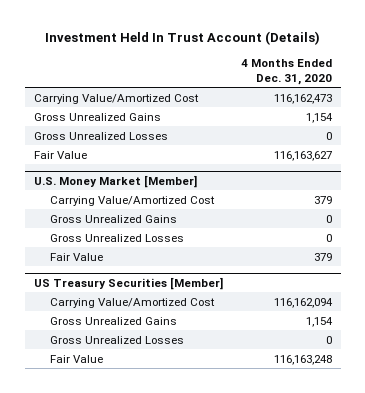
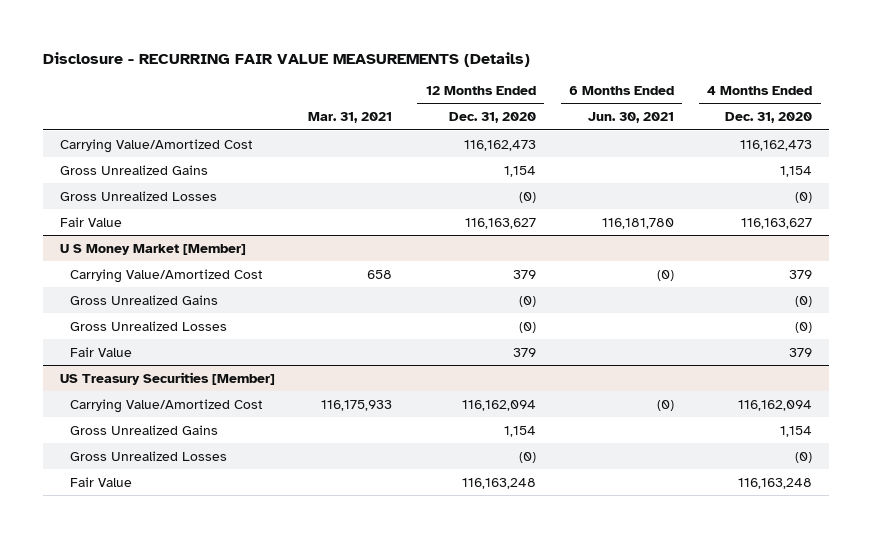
- Investment Held In Trust Account (Details)
+ Disclosure - RECURRING FAIR VALUE MEASUREMENTS (Details)
- | 4 Months Ended Dec. 31, 2020
+ | Mar. 31, 2021 | 12 Months Ended Dec. 31, 2020 | 6 Months Ended Jun. 30, 2021 | 4 Months Ended Dec. 31, 2020
- Gross Unrealized Losses | 0
+ Gross Unrealized Losses | | (0) | | (0)
- U.S. Money Market [Member]
+ U S Money Market [Member]
- Gross Unrealized Gains | 0
- Gross Unrealized Losses | 0
+ Gross Unrealized Gains | | (0) | | (0)
+ Gross Unrealized Losses | | (0) | | (0)
@ US Treasury Securities [Member]
- Gross Unrealized Losses | 0
+ Gross Unrealized Losses | | (0) | | (0)

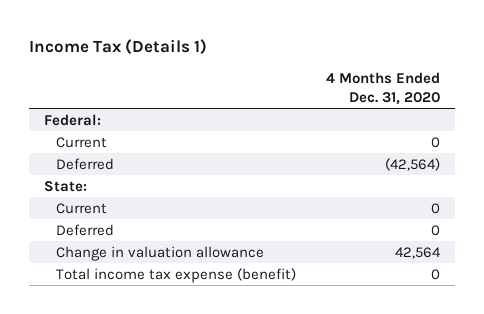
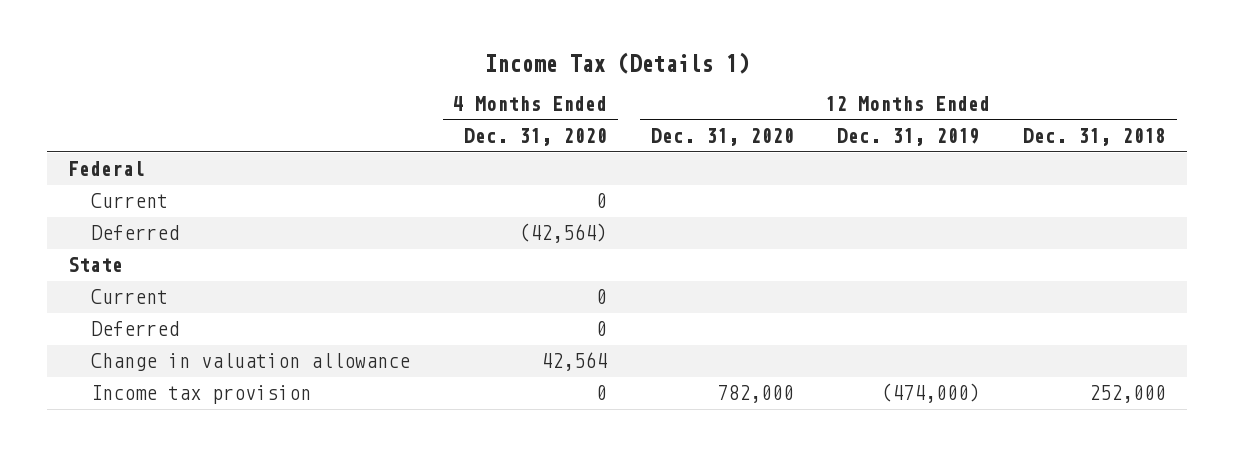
- | 4 Months Ended Dec. 31, 2020
+ | 4 Months Ended Dec. 31, 2020 | 12 Months Ended Dec. 31, 2020 | 12 Months Ended Dec. 31, 2019 | 12 Months Ended Dec. 31, 2018
- Federal:
+ Federal
- State:
+ State
- Total income tax expense (benefit) | 0
+ Income tax provision | 0 | 782,000 | (474,000) | 252,000

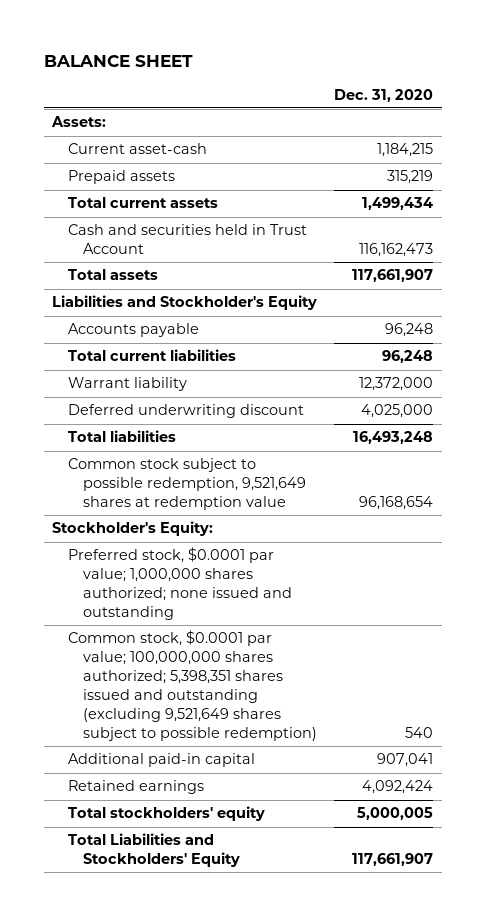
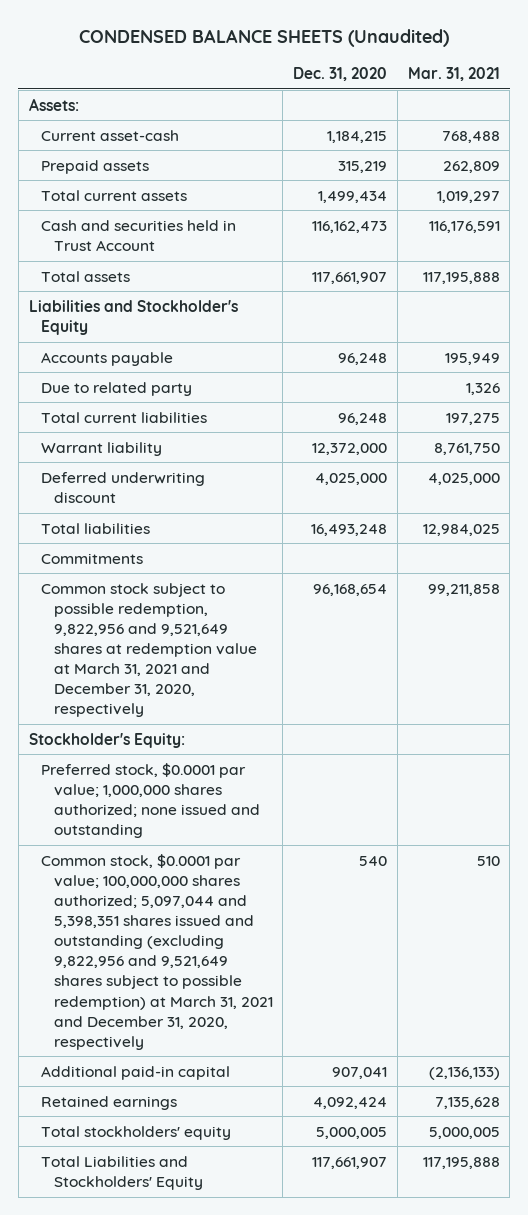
- BALANCE SHEET
+ CONDENSED BALANCE SHEETS (Unaudited)
- | Dec. 31, 2020
+ | Dec. 31, 2020 | Mar. 31, 2021
+ Due to related party | | 1,326
- Common stock subject to possible redemption, 9,521,649 shares at redemption value | 96,168,654
+ Commitments
+ Common stock subject to possible redemption, 9,822,956 and 9,521,649 shares at redemption value at March 31, 2021 and December 31, 2020, respectively | 96,168,654 | 99,211,858
- Common stock, $0.0001 par value; 100,000,000 shares authorized; 5,398,351 shares issued and outstanding (excluding 9,521,649 shares subject to possible redemption) | 540
+ Common stock, $0.0001 par value; 100,000,000 shares authorized; 5,097,044 and 5,398,351 shares issued and outstanding (excluding 9,822,956 and 9,521,649 shares subject to possible redemption) at March 31, 2021 and December 31, 2020, respectively | 540 | 510

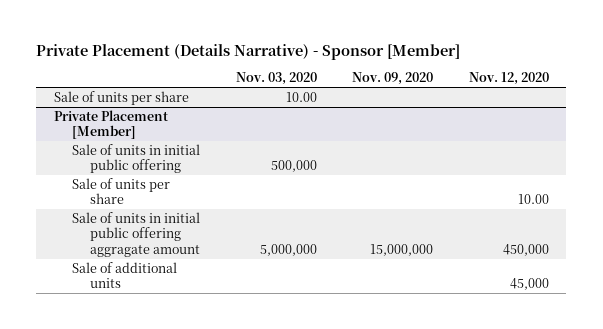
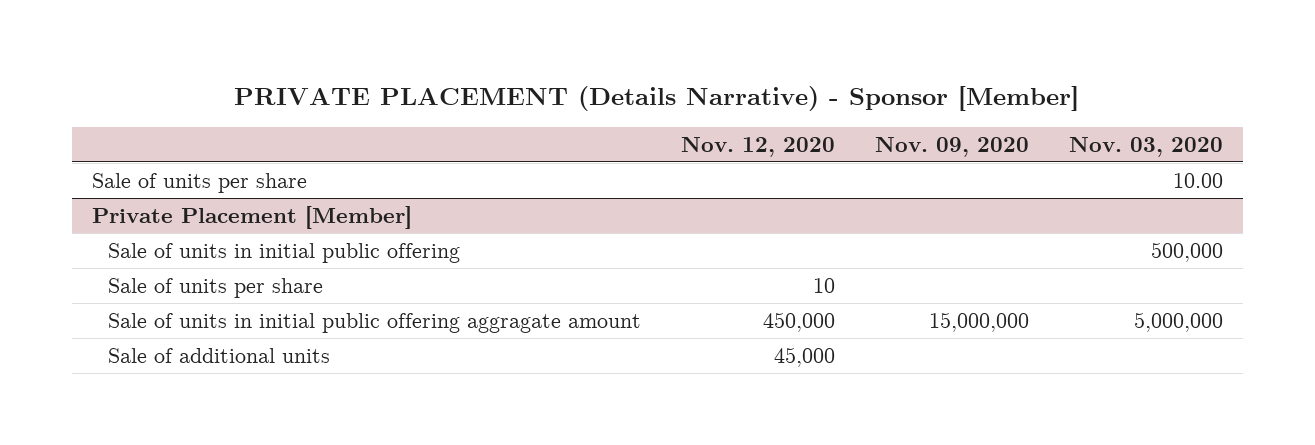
- Private Placement (Details Narrative) - Sponsor [Member]
+ PRIVATE PLACEMENT (Details Narrative) - Sponsor [Member]
- | Nov. 03, 2020 | Nov. 09, 2020 | Nov. 12, 2020
+ | Nov. 12, 2020 | Nov. 09, 2020 | Nov. 03, 2020
@ Private Placement [Member]
- Sale of units per share | | | 10.00
+ Sale of units per share | 10 | |

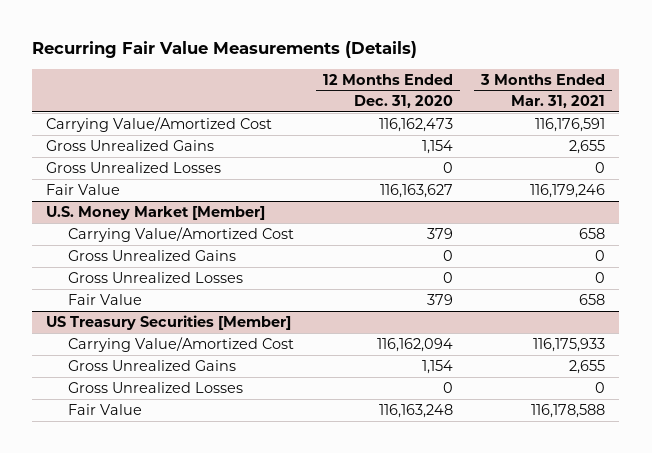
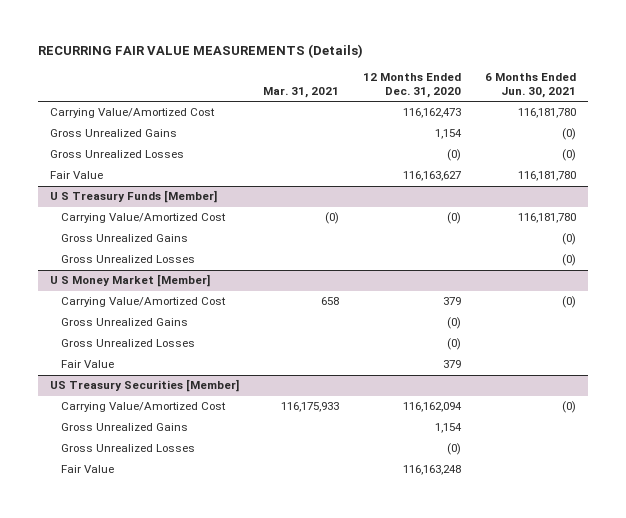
- Recurring Fair Value Measurements (Details)
+ RECURRING FAIR VALUE MEASUREMENTS (Details)
- | 12 Months Ended Dec. 31, 2020 | 3 Months Ended Mar. 31, 2021
+ | Mar. 31, 2021 | 12 Months Ended Dec. 31, 2020 | 6 Months Ended Jun. 30, 2021
- Gross Unrealized Losses | 0 | 0
+ Gross Unrealized Losses | | (0) | (0)
- U.S. Money Market [Member]
+ U S Treasury Funds [Member]
+ Carrying Value/Amortized Cost | (0) | (0) | 116,181,780
+ Gross Unrealized Gains | | | (0)
+ Gross Unrealized Losses | | | (0)
+ U S Money Market [Member]
- Gross Unrealized Gains | 0 | 0
- Gross Unrealized Losses | 0 | 0
+ Gross Unrealized Gains | | (0) |
+ Gross Unrealized Losses | | (0) |
@ US Treasury Securities [Member]
- Gross Unrealized Losses | 0 | 0
+ Gross Unrealized Losses | | (0) |

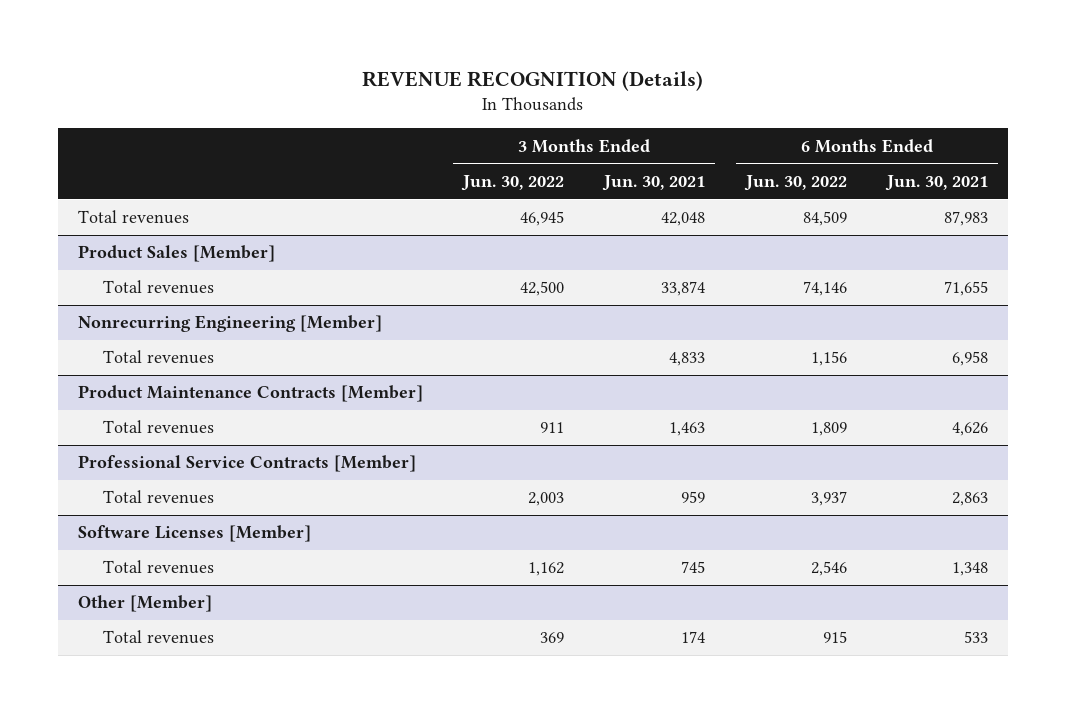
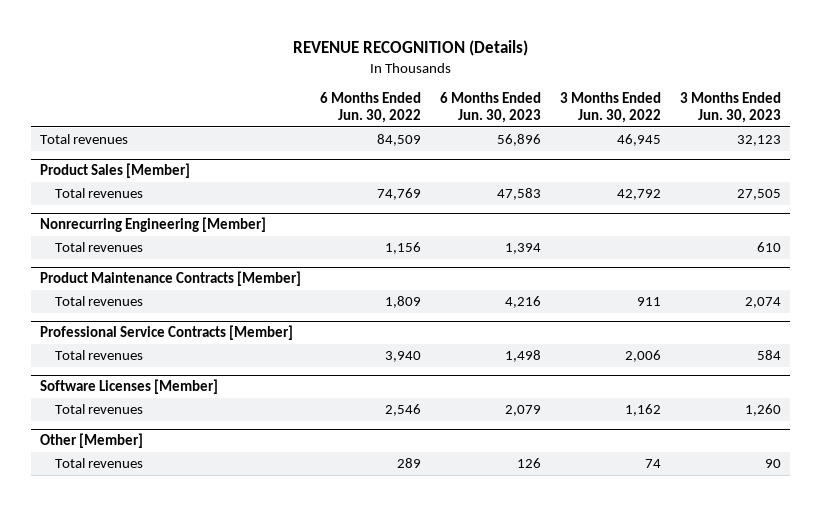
- | 3 Months Ended Jun. 30, 2022 | 3 Months Ended Jun. 30, 2021 | 6 Months Ended Jun. 30, 2022 | 6 Months Ended Jun. 30, 2021
+ | 6 Months Ended Jun. 30, 2022 | 6 Months Ended Jun. 30, 2023 | 3 Months Ended Jun. 30, 2022 | 3 Months Ended Jun. 30, 2023
@ Product Sales [Member]
- Total revenues | 42,500 | 33,874 | 74,146 | 71,655
+ Total revenues | 74,769 | 47,583 | 42,792 | 27,505
@ Professional Service Contracts [Member]
- Total revenues | 2,003 | 959 | 3,937 | 2,863
+ Total revenues | 3,940 | 1,498 | 2,006 | 584
@ Other [Member]
- Total revenues | 369 | 174 | 915 | 533
+ Total revenues | 289 | 126 | 74 | 90

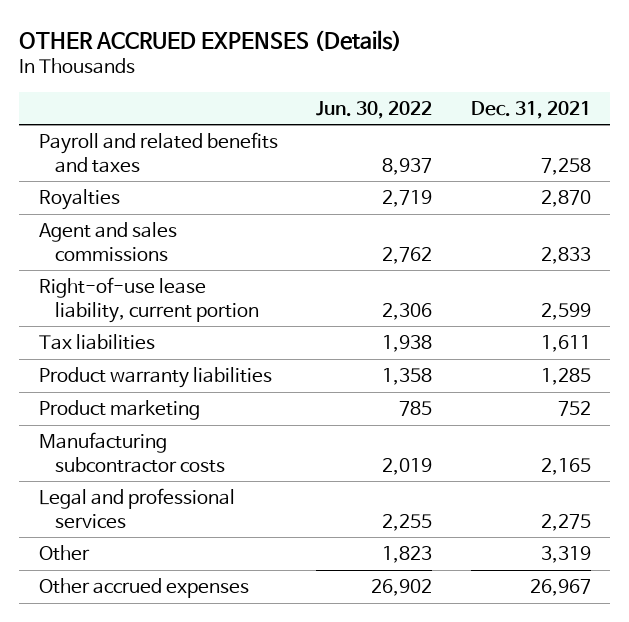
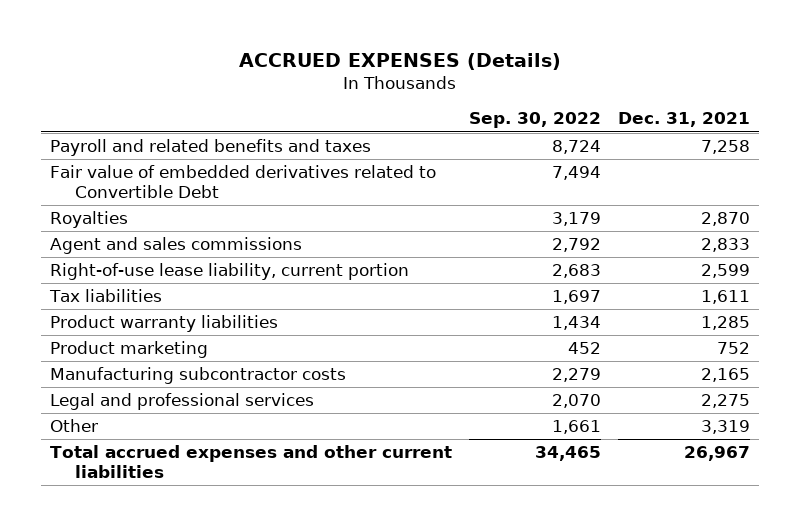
- OTHER ACCRUED EXPENSES (Details)
+ ACCRUED EXPENSES (Details)
- | Jun. 30, 2022 | Dec. 31, 2021
+ | Sep. 30, 2022 | Dec. 31, 2021
+ Fair value of embedded derivatives related to Convertible Debt | 7,494 |
- Other accrued expenses | 26,902 | 26,967
+ Total accrued expenses and other current liabilities | 34,465 | 26,967

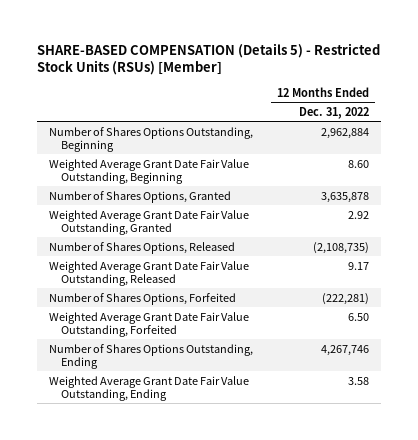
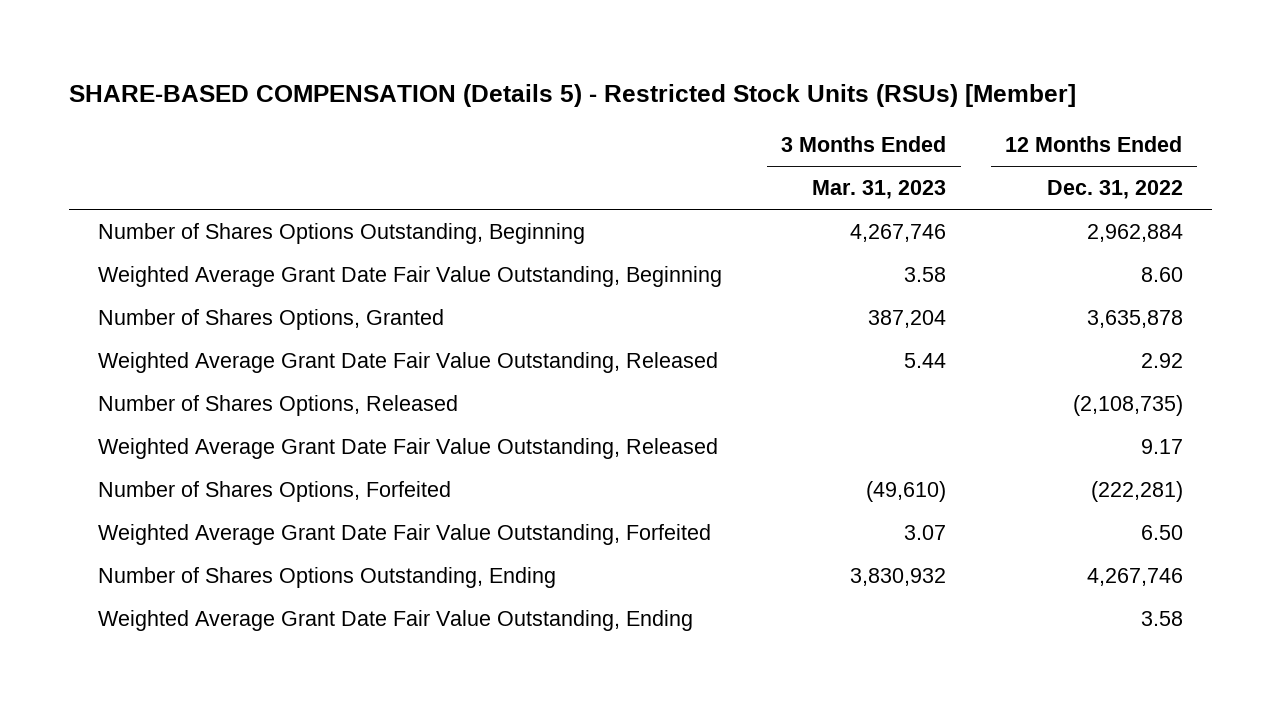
- | 12 Months Ended Dec. 31, 2022
+ | 3 Months Ended Mar. 31, 2023 | 12 Months Ended Dec. 31, 2022
- Weighted Average Grant Date Fair Value Outstanding, Granted | 2.92
+ Weighted Average Grant Date Fair Value Outstanding, Released | 5.44 | 2.92

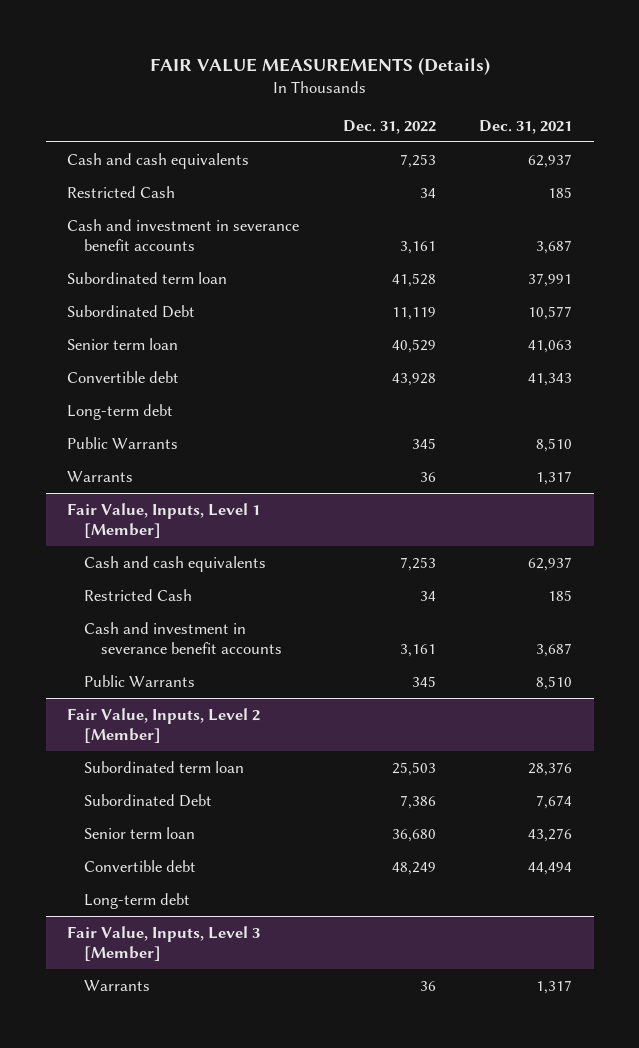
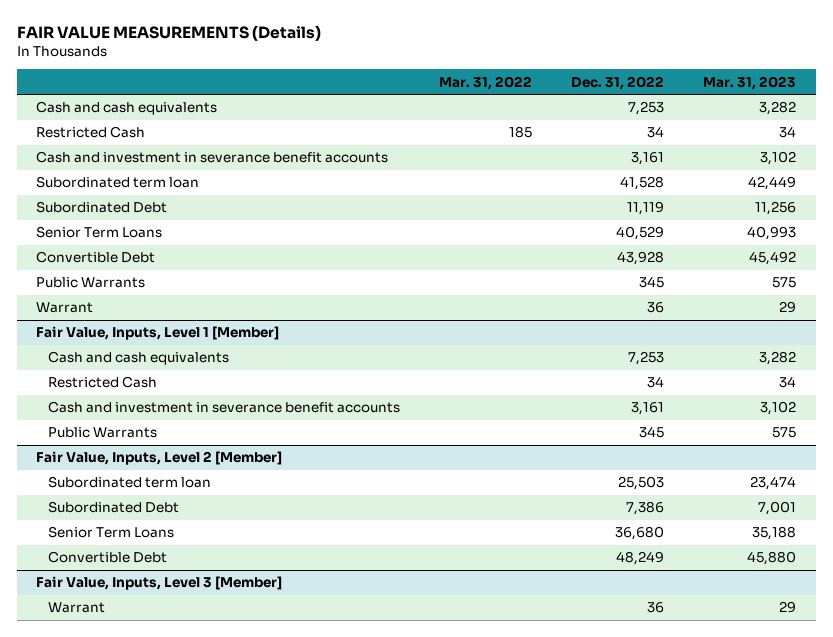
- | Dec. 31, 2022 | Dec. 31, 2021
+ | Mar. 31, 2022 | Dec. 31, 2022 | Mar. 31, 2023
- Senior term loan | 40,529 | 41,063
- Convertible debt | 43,928 | 41,343
- Long-term debt
+ Senior Term Loans | | 40,529 | 40,993
+ Convertible Debt | | 43,928 | 45,492
- Warrants | 36 | 1,317
+ Warrant | | 36 | 29
@ Fair Value, Inputs, Level 2 [Member]
- Senior term loan | 36,680 | 43,276
- Convertible debt | 48,249 | 44,494
- Long-term debt
+ Senior Term Loans | | 36,680 | 35,188
+ Convertible Debt | | 48,249 | 45,880
@ Fair Value, Inputs, Level 3 [Member]
- Warrants | 36 | 1,317
+ Warrant | | 36 | 29

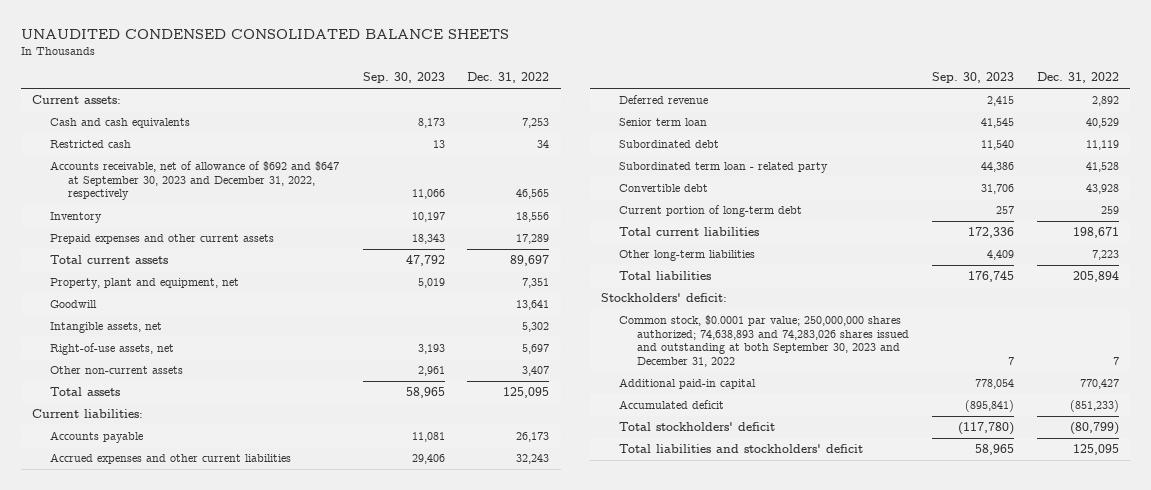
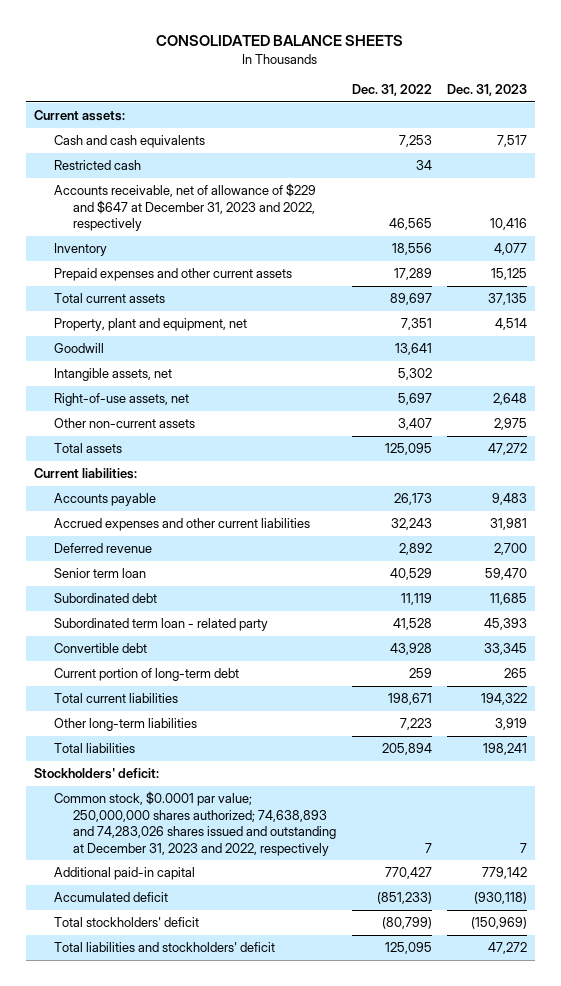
- UNAUDITED CONDENSED CONSOLIDATED BALANCE SHEETS
+ CONSOLIDATED BALANCE SHEETS
- | Sep. 30, 2023 | Dec. 31, 2022
+ | Dec. 31, 2022 | Dec. 31, 2023
- Accounts receivable, net of allowance of $692 and $647 at September 30, 2023 and December 31, 2022, respectively | 11,066 | 46,565
+ Accounts receivable, net of allowance of $229 and $647 at December 31, 2023 and 2022, respectively | 46,565 | 10,416
- Common stock, $0.0001 par value; 250,000,000 shares authorized; 74,638,893 and 74,283,026 shares issued and outstanding at both September 30, 2023 and December 31, 2022 | 7 | 7
+ Common stock, $0.0001 par value; 250,000,000 shares authorized; 74,638,893 and 74,283,026 shares issued and outstanding at December 31, 2023 and 2022, respectively | 7 | 7

